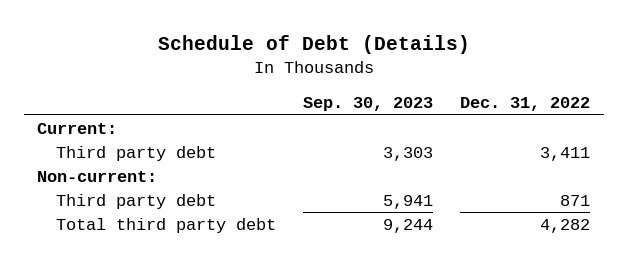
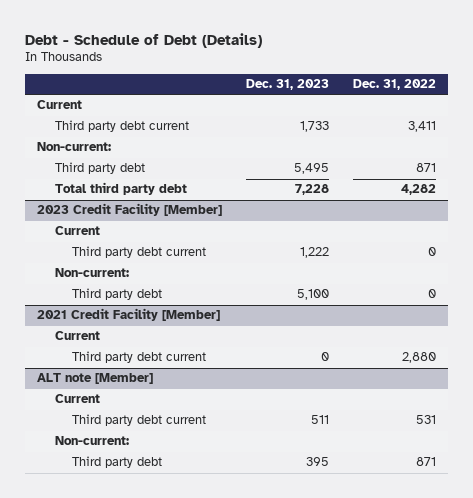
- Schedule of Debt (Details)
+ Debt - Schedule of Debt (Details)
- | Sep. 30, 2023 | Dec. 31, 2022
+ | Dec. 31, 2023 | Dec. 31, 2022
- Current:
- Third party debt | 3,303 | 3,411
+ Current
+ Third party debt current | 1,733 | 3,411
+ 2023 Credit Facility [Member]
+ Current
+ Third party debt current | 1,222 | 0
+ Non-current:
+ Third party debt | 5,100 | 0
+ 2021 Credit Facility [Member]
+ Current
+ Third party debt current | 0 | 2,880
+ ALT note [Member]
+ Current
+ Third party debt current | 511 | 531
+ Non-current:
+ Third party debt | 395 | 871

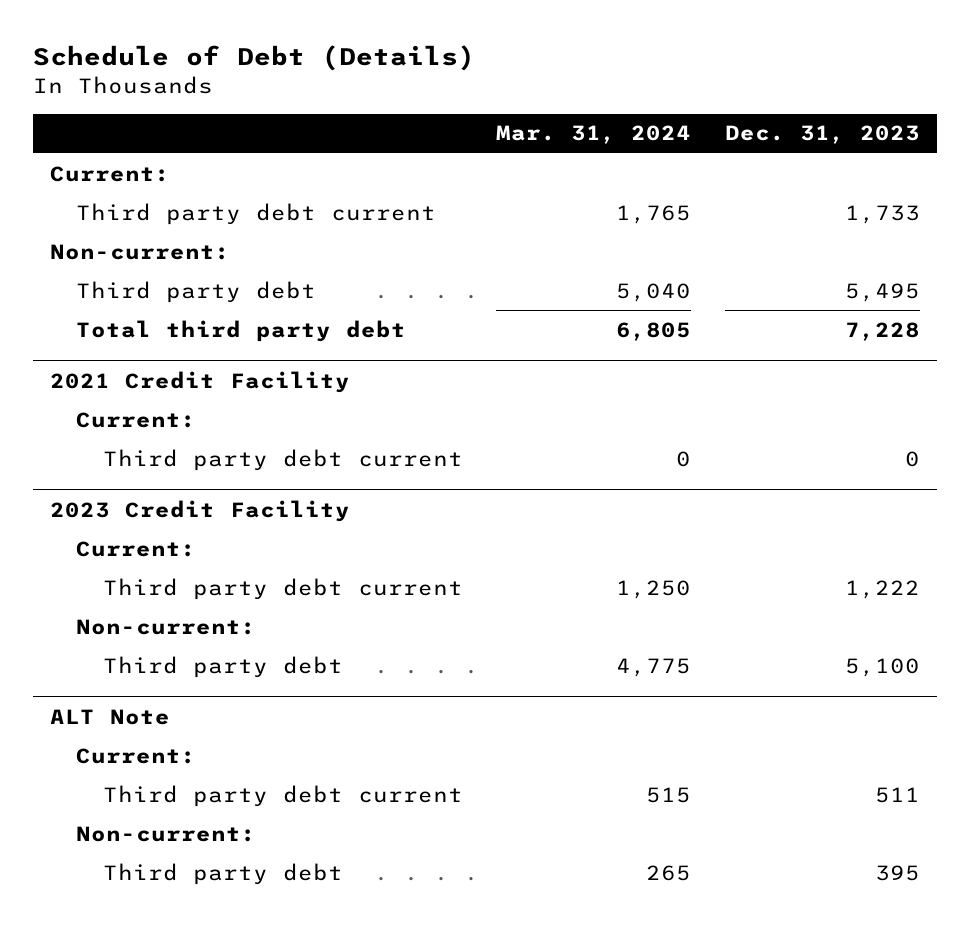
- Debt - Schedule of Debt (Details)
+ Schedule of Debt (Details)
- | Dec. 31, 2023 | Dec. 31, 2022
+ | Mar. 31, 2024 | Dec. 31, 2023
- Current
+ Current:
- 2023 Credit Facility [Member]
- Current
+ 2021 Credit Facility
+ Current:
+ Third party debt current | 0 | 0
+ 2023 Credit Facility
+ Current:
- 2021 Credit Facility [Member]
- Current
- Third party debt current | 0 | 2,880
- ALT note [Member]
- Current
+ ALT Note
+ Current:

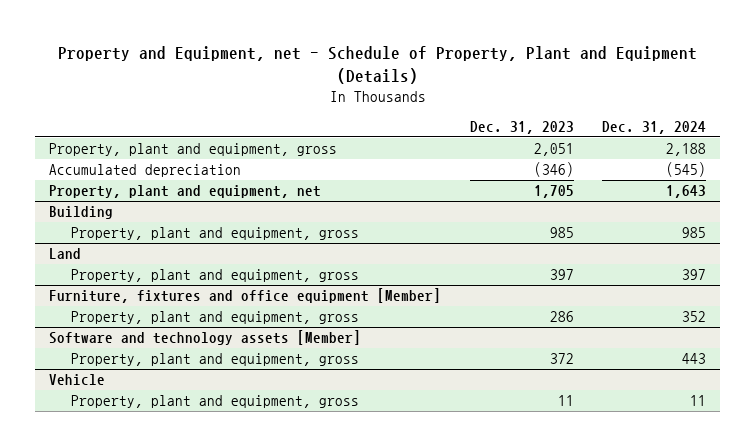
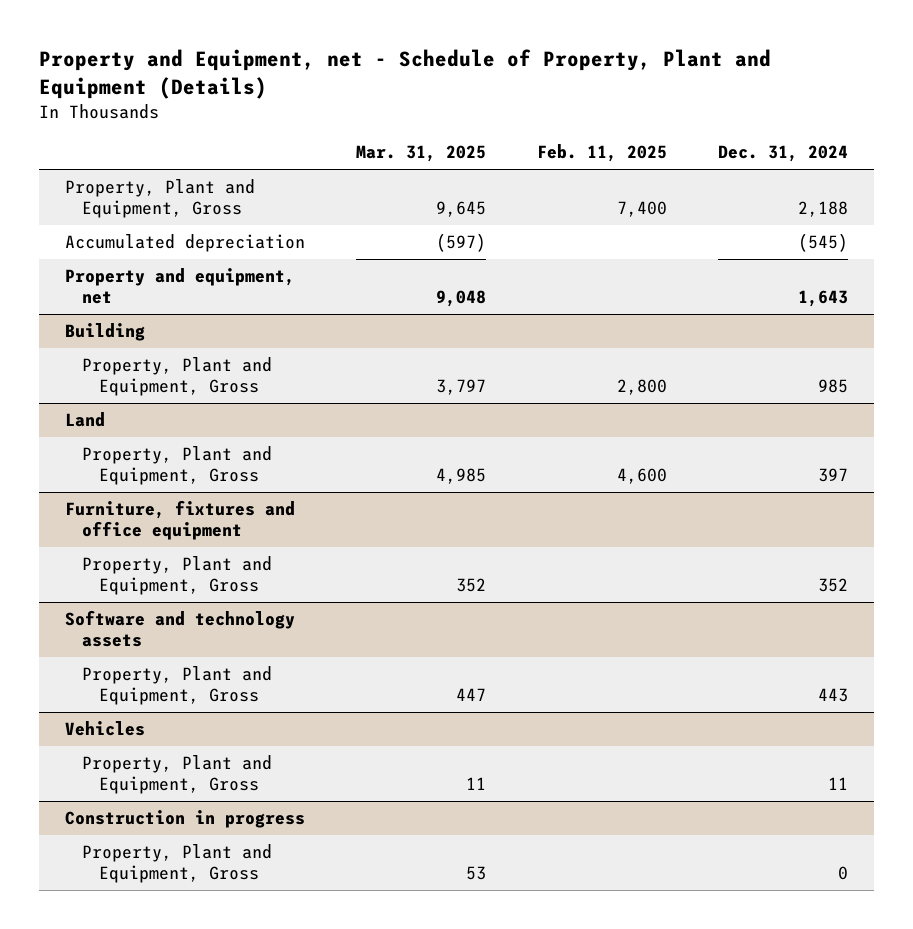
- | Dec. 31, 2023 | Dec. 31, 2024
+ | Mar. 31, 2025 | Feb. 11, 2025 | Dec. 31, 2024
- Property, plant and equipment, gross | 2,051 | 2,188
+ Property, Plant and Equipment, Gross | 9,645 | 7,400 | 2,188
- Property, plant and equipment, net | 1,705 | 1,643
+ Property and equipment, net | 9,048 | | 1,643
@ Building
- Property, plant and equipment, gross | 985 | 985
+ Property, Plant and Equipment, Gross | 3,797 | 2,800 | 985
@ Land
- Property, plant and equipment, gross | 397 | 397
- Furniture, fixtures and office equipment [Member]
- Property, plant and equipment, gross | 286 | 352
- Software and technology assets [Member]
- Property, plant and equipment, gross | 372 | 443
- Vehicle
- Property, plant and equipment, gross | 11 | 11
@ Land
+ Property, Plant and Equipment, Gross | 4,985 | 4,600 | 397
+ Furniture, fixtures and office equipment
+ Property, Plant and Equipment, Gross | 352 | | 352
+ Software and technology assets
+ Property, Plant and Equipment, Gross | 447 | | 443
+ Vehicles
+ Property, Plant and Equipment, Gross | 11 | | 11
+ Construction in progress
+ Property, Plant and Equipment, Gross | 53 | | 0

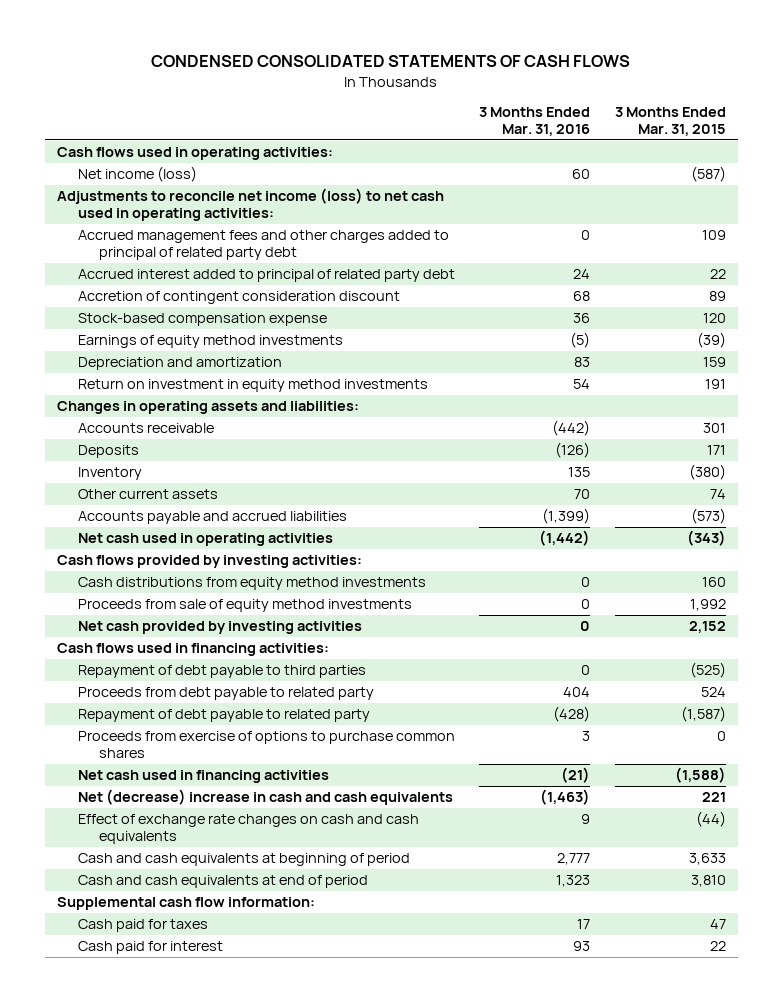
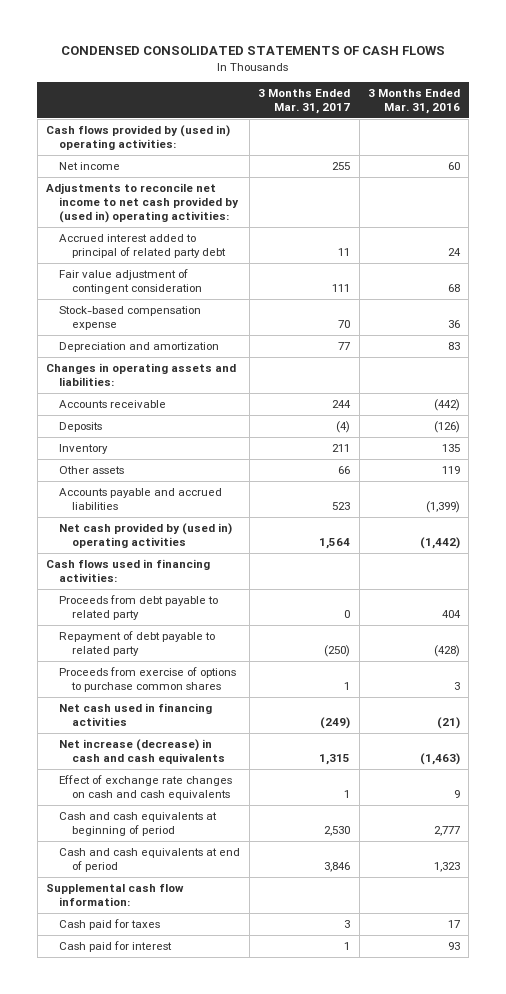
- | 3 Months Ended Mar. 31, 2016 | 3 Months Ended Mar. 31, 2015
+ | 3 Months Ended Mar. 31, 2017 | 3 Months Ended Mar. 31, 2016
- Cash flows used in operating activities:
- Net income (loss) | 60 | (587)
- Adjustments to reconcile net income (loss) to net cash used in operating activities:
- Accrued management fees and other charges added to principal of related party debt | 0 | 109
+ Cash flows provided by (used in) operating activities:
+ Net income | 255 | 60
+ Adjustments to reconcile net income to net cash provided by (used in) operating activities:
- Accretion of contingent consideration discount | 68 | 89
+ Fair value adjustment of contingent consideration | 111 | 68
- Earnings of equity method investments | (5) | (39)
- Return on investment in equity method investments | 54 | 191
- Other current assets | 70 | 74
+ Other assets | 66 | 119
- Net cash used in operating activities | (1,442) | (343)
- Cash flows provided by investing activities:
- Cash distributions from equity method investments | 0 | 160
- Proceeds from sale of equity method investments | 0 | 1,992
- Net cash provided by investing activities | 0 | 2,152
+ Net cash provided by (used in) operating activities | 1,564 | (1,442)
- Repayment of debt payable to third parties | 0 | (525)
- Net (decrease) increase in cash and cash equivalents | (1,463) | 221
+ Net increase (decrease) in cash and cash equivalents | 1,315 | (1,463)

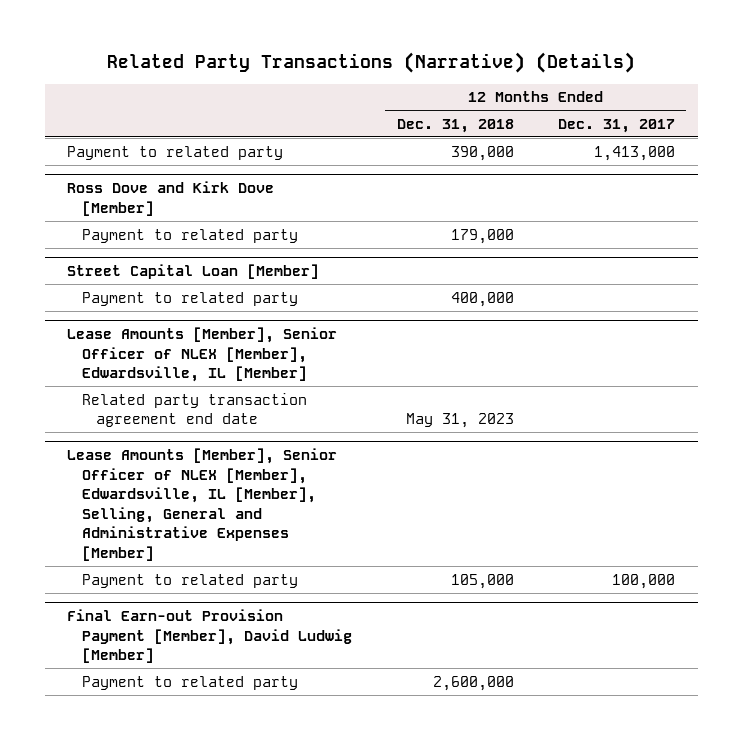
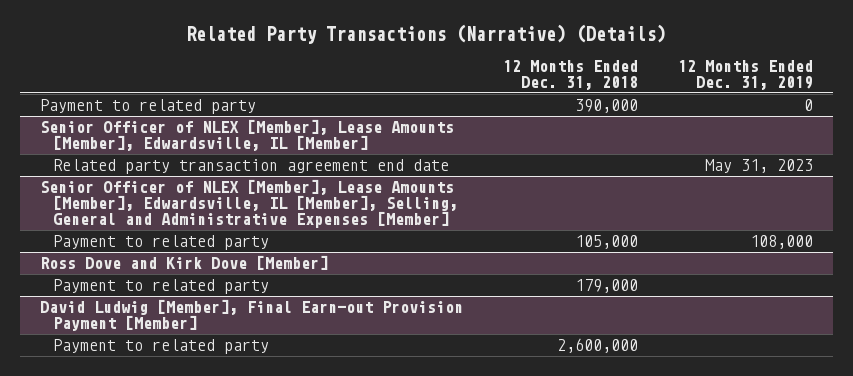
- | 12 Months Ended Dec. 31, 2018 | 12 Months Ended Dec. 31, 2017
+ | 12 Months Ended Dec. 31, 2018 | 12 Months Ended Dec. 31, 2019
+ Senior Officer of NLEX [Member], Lease Amounts [Member], Edwardsville, IL [Member]
+ Related party transaction agreement end date | | May 31, 2023
+ Senior Officer of NLEX [Member], Lease Amounts [Member], Edwardsville, IL [Member], Selling, General and Administrative Expenses [Member]
+ Payment to related party | 105,000 | 108,000
- Street Capital Loan [Member]
- Payment to related party | 400,000 |
- Lease Amounts [Member], Senior Officer of NLEX [Member], Edwardsville, IL [Member]
- Related party transaction agreement end date | May 31, 2023 |
- Lease Amounts [Member], Senior Officer of NLEX [Member], Edwardsville, IL [Member], Selling, General and Administrative Expenses [Member]
- Payment to related party | 105,000 | 100,000
- Final Earn-out Provision Payment [Member], David Ludwig [Member]
+ David Ludwig [Member], Final Earn-out Provision Payment [Member]

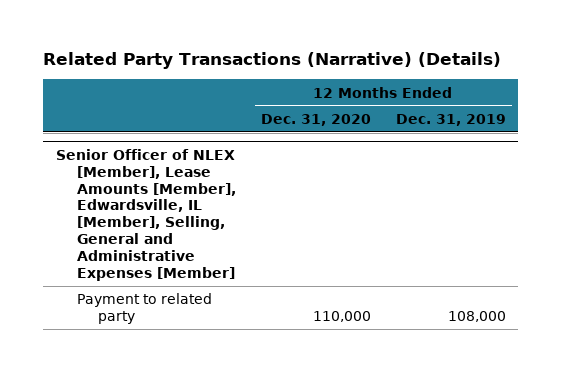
- | 12 Months Ended Dec. 31, 2018 | 12 Months Ended Dec. 31, 2019
+ | 12 Months Ended Dec. 31, 2020 | 12 Months Ended Dec. 31, 2019
- Payment to related party | 390,000 | 0
- Senior Officer of NLEX [Member], Lease Amounts [Member], Edwardsville, IL [Member]
- Related party transaction agreement end date | | May 31, 2023
- Ross Dove and Kirk Dove [Member]
- Payment to related party | 179,000 |
- David Ludwig [Member], Final Earn-out Provision Payment [Member]
- Payment to related party | 2,600,000 |

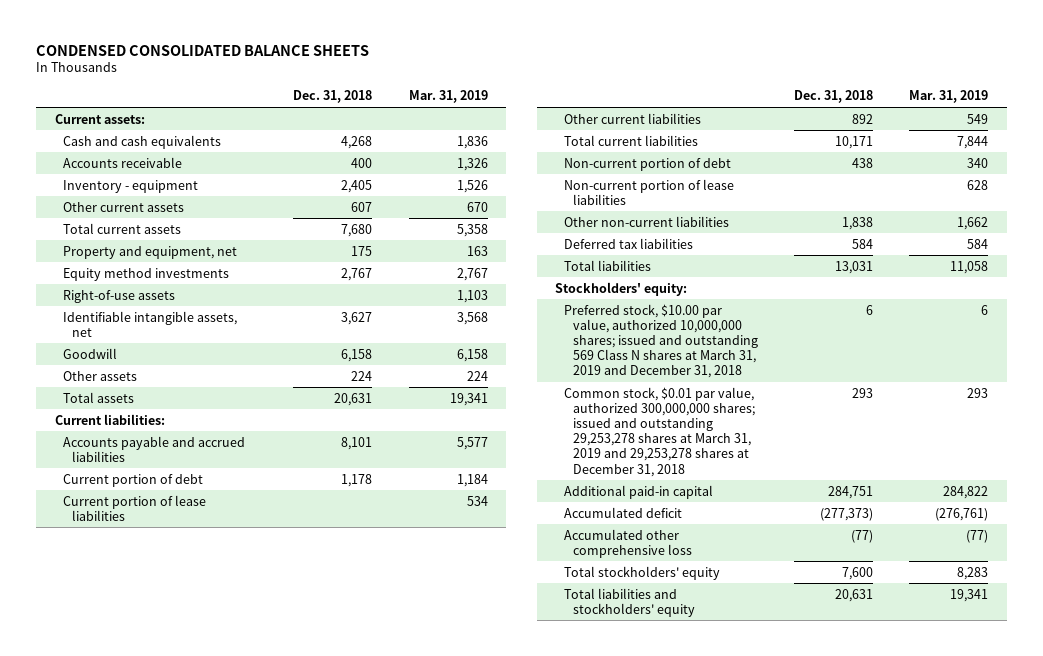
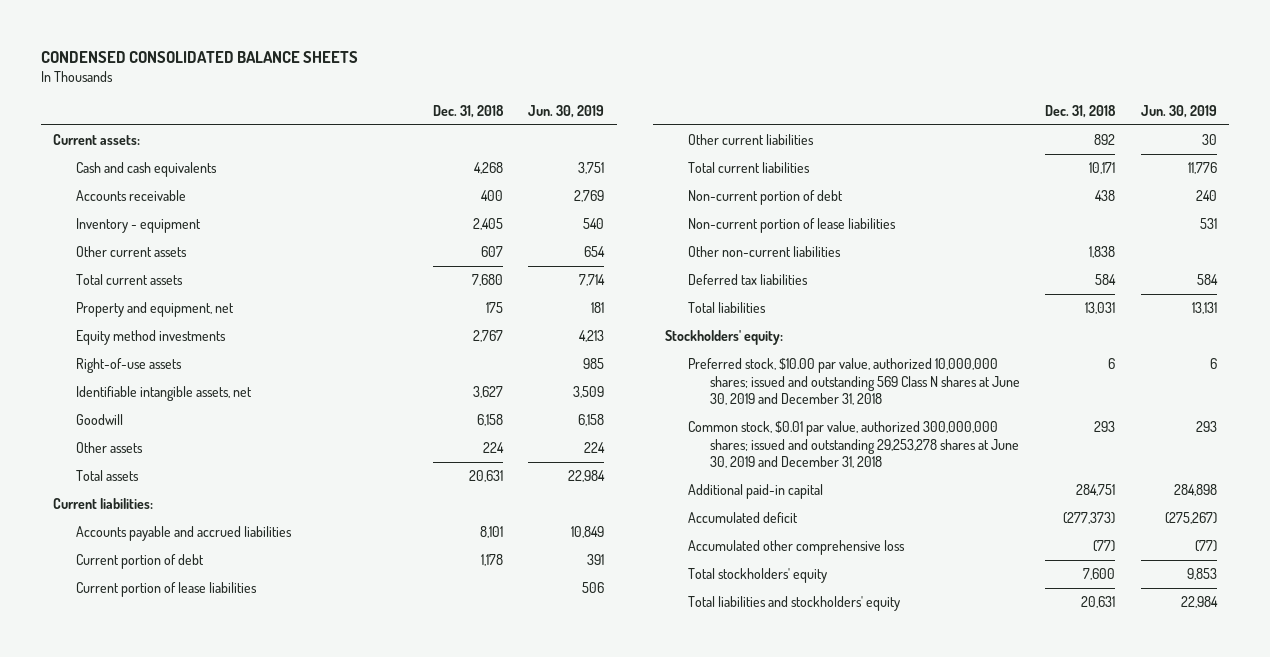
- | Dec. 31, 2018 | Mar. 31, 2019
+ | Dec. 31, 2018 | Jun. 30, 2019
- Preferred stock, $10.00 par value, authorized 10,000,000 shares; issued and outstanding 569 Class N shares at March 31, 2019 and December 31, 2018 | 6 | 6
- Common stock, $0.01 par value, authorized 300,000,000 shares; issued and outstanding 29,253,278 shares at March 31, 2019 and 29,253,278 shares at December 31, 2018 | 293 | 293
+ Preferred stock, $10.00 par value, authorized 10,000,000 shares; issued and outstanding 569 Class N shares at June 30, 2019 and December 31, 2018 | 6 | 6
+ Common stock, $0.01 par value, authorized 300,000,000 shares; issued and outstanding 29,253,278 shares at June 30, 2019 and December 31, 2018 | 293 | 293

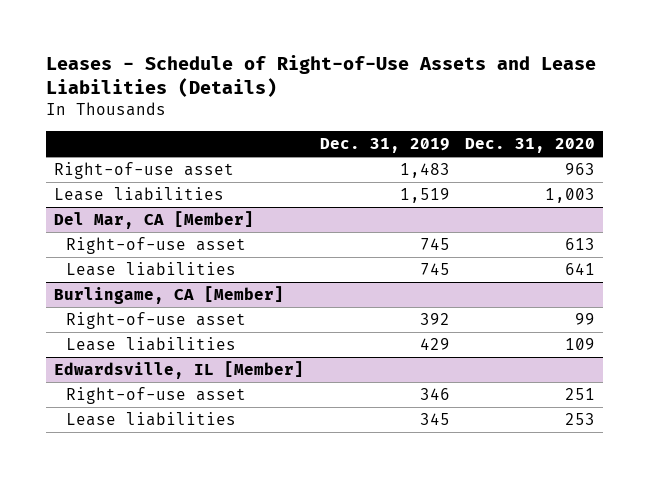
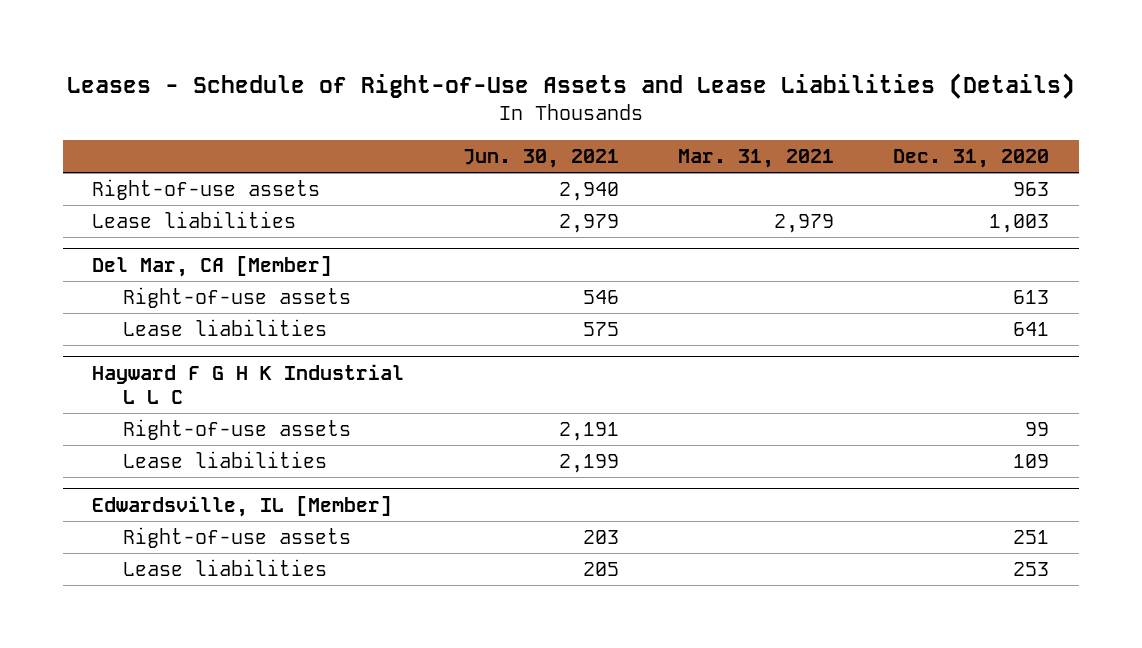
- | Dec. 31, 2019 | Dec. 31, 2020
+ | Jun. 30, 2021 | Mar. 31, 2021 | Dec. 31, 2020
- Right-of-use asset | 1,483 | 963
+ Right-of-use assets | 2,940 | | 963
@ Del Mar, CA [Member]
- Right-of-use asset | 745 | 613
+ Right-of-use assets | 546 | | 613
- Burlingame, CA [Member]
- Right-of-use asset | 392 | 99
+ Hayward F G H K Industrial L L C
+ Right-of-use assets | 2,191 | | 99
@ Edwardsville, IL [Member]
- Right-of-use asset | 346 | 251
+ Right-of-use assets | 203 | | 251

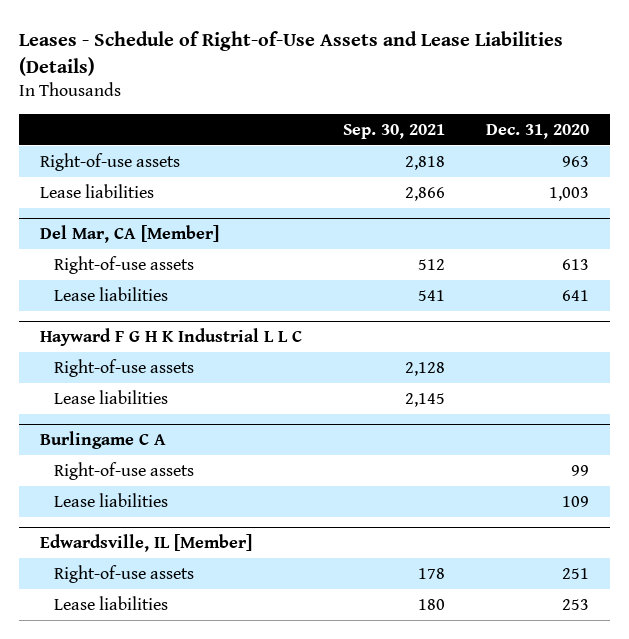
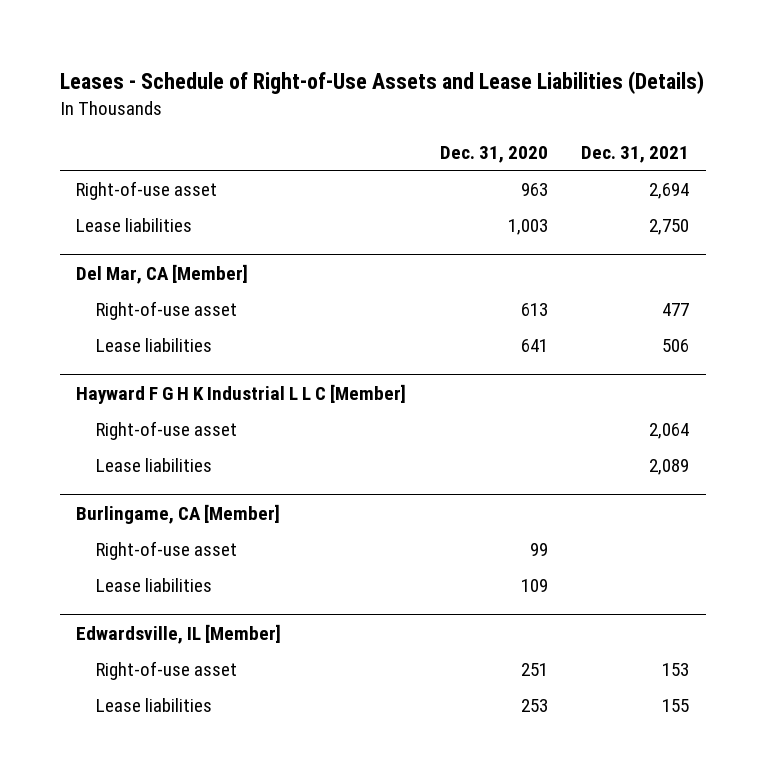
- | Sep. 30, 2021 | Dec. 31, 2020
+ | Dec. 31, 2020 | Dec. 31, 2021
- Right-of-use assets | 2,818 | 963
+ Right-of-use asset | 963 | 2,694
@ Del Mar, CA [Member]
- Right-of-use assets | 512 | 613
+ Right-of-use asset | 613 | 477
- Hayward F G H K Industrial L L C
- Right-of-use assets | 2,128 |
+ Hayward F G H K Industrial L L C [Member]
+ Right-of-use asset | | 2,064
- Burlingame C A
- Right-of-use assets | | 99
+ Burlingame, CA [Member]
+ Right-of-use asset | 99 |
@ Edwardsville, IL [Member]
- Right-of-use assets | 178 | 251
+ Right-of-use asset | 251 | 153

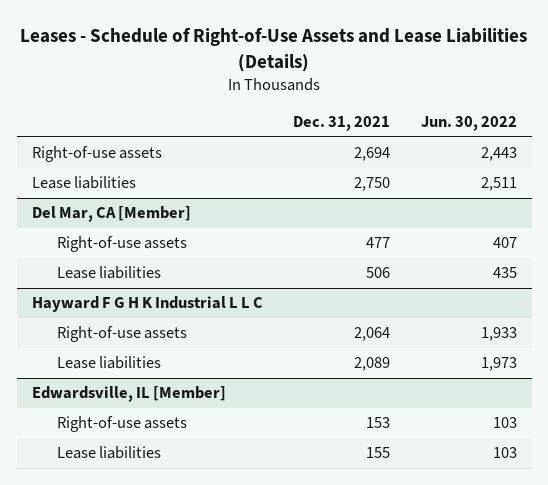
- | Dec. 31, 2020 | Dec. 31, 2021
+ | Dec. 31, 2021 | Jun. 30, 2022
- Right-of-use asset | 963 | 2,694
+ Right-of-use assets | 2,694 | 2,443
@ Del Mar, CA [Member]
- Right-of-use asset | 613 | 477
+ Right-of-use assets | 477 | 407
- Hayward F G H K Industrial L L C [Member]
- Right-of-use asset | | 2,064
+ Hayward F G H K Industrial L L C
+ Right-of-use assets | 2,064 | 1,933
- Burlingame, CA [Member]
- Right-of-use asset | 99 |
- Lease liabilities | 109 |
@ Edwardsville, IL [Member]
- Right-of-use asset | 251 | 153
+ Right-of-use assets | 153 | 103

